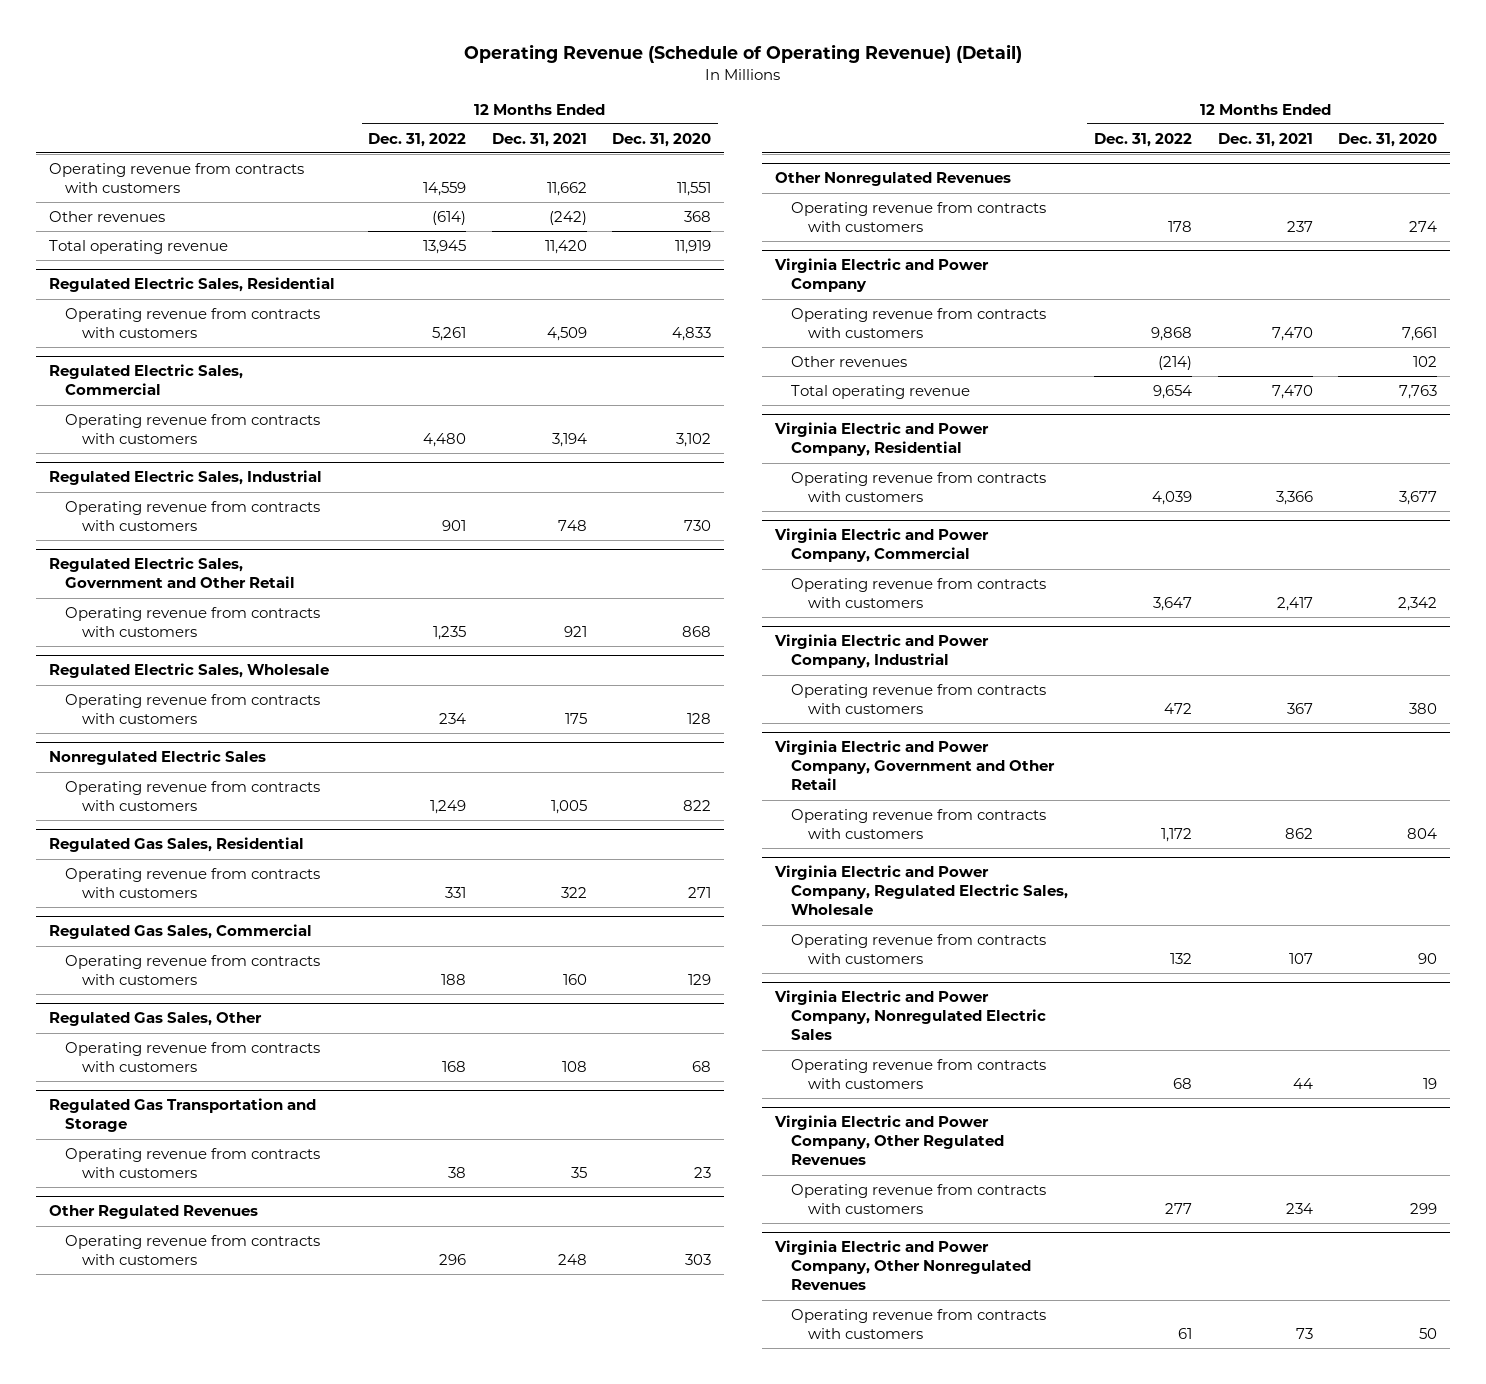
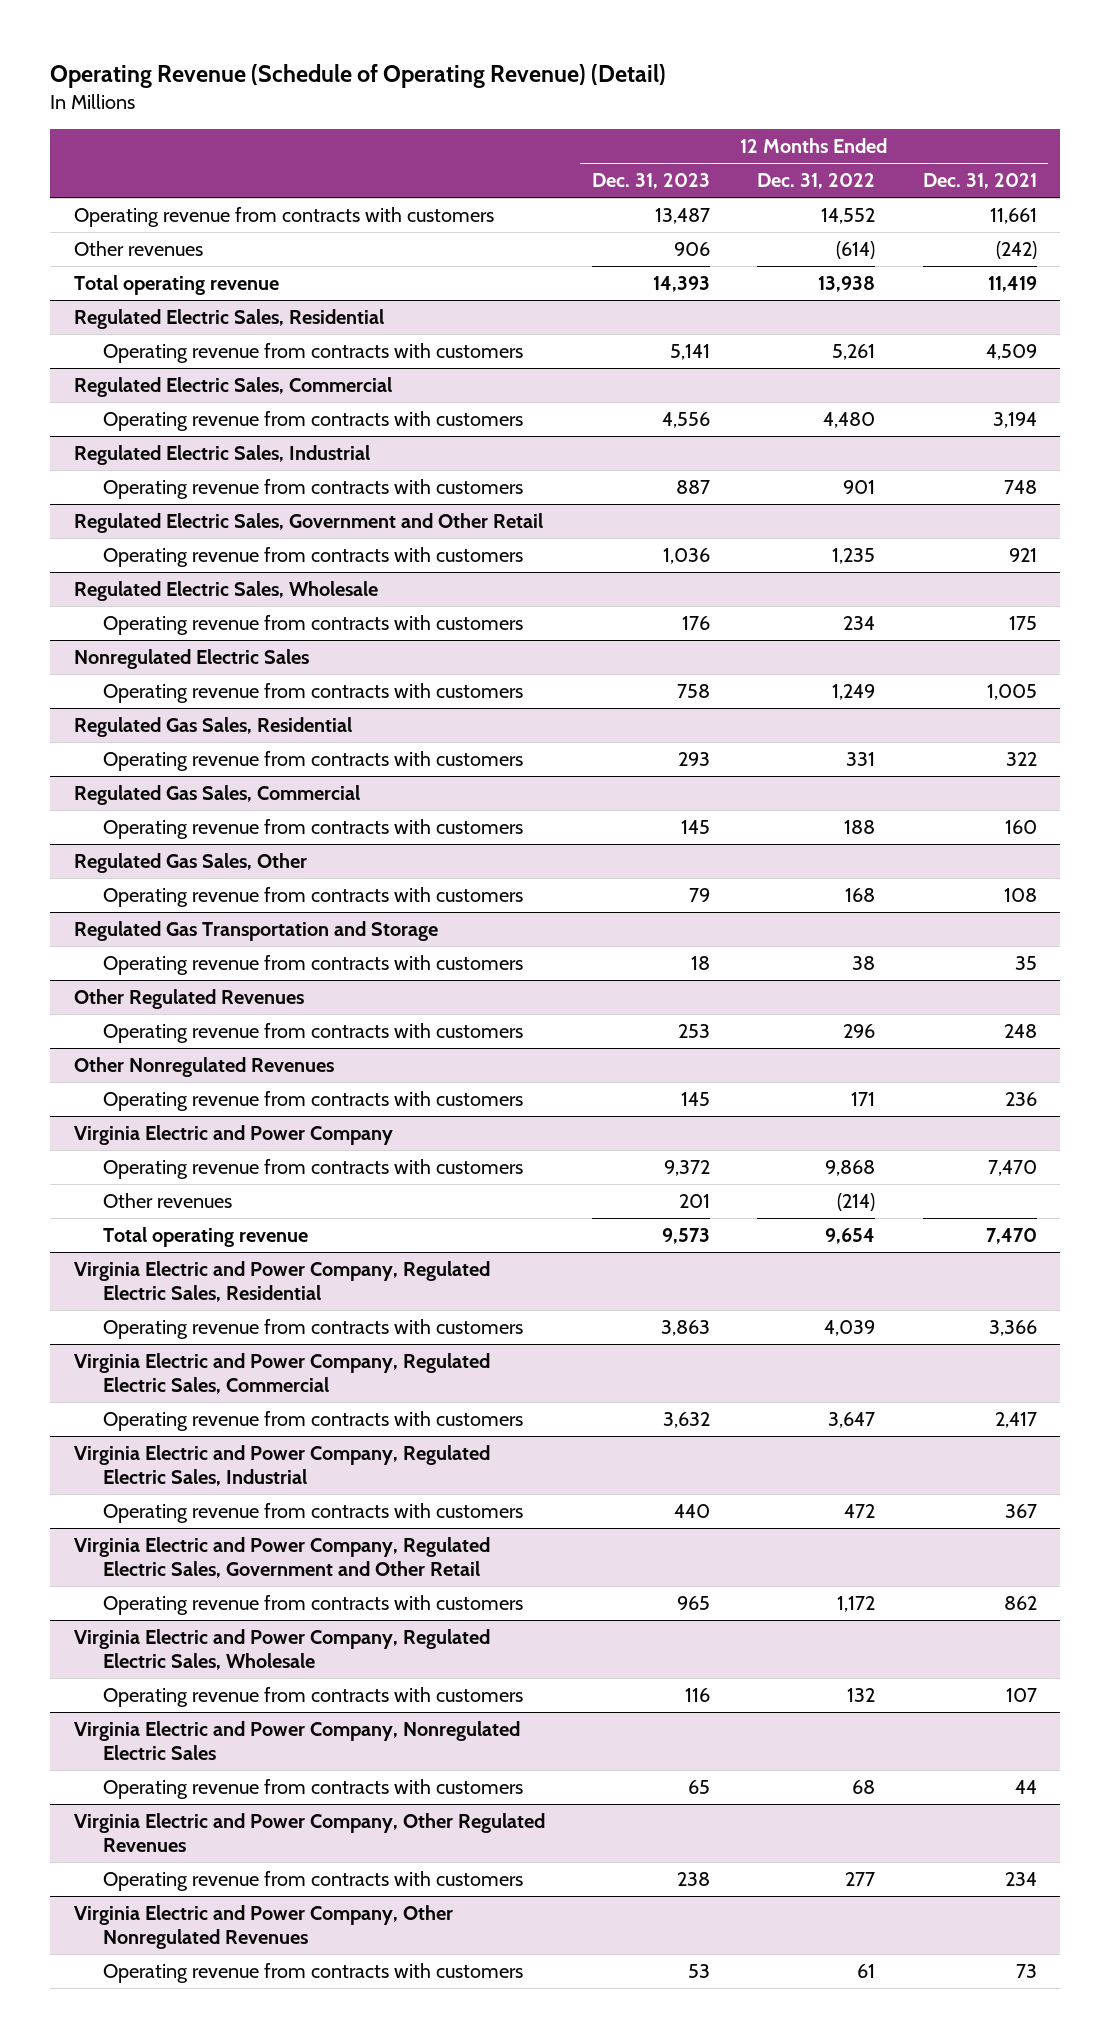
- | 12 Months Ended Dec. 31, 2022 | 12 Months Ended Dec. 31, 2021 | 12 Months Ended Dec. 31, 2020
+ | 12 Months Ended Dec. 31, 2023 | 12 Months Ended Dec. 31, 2022 | 12 Months Ended Dec. 31, 2021
- Operating revenue from contracts with customers | 14,559 | 11,662 | 11,551
+ Operating revenue from contracts with customers | 13,487 | 14,552 | 11,661
- Total operating revenue | 13,945 | 11,420 | 11,919
+ Total operating revenue | 14,393 | 13,938 | 11,419
@ Other Nonregulated Revenues
- Operating revenue from contracts with customers | 178 | 237 | 274
+ Operating revenue from contracts with customers | 145 | 171 | 236
- Virginia Electric and Power Company, Residential
+ Virginia Electric and Power Company, Regulated Electric Sales, Residential
- Virginia Electric and Power Company, Commercial
+ Virginia Electric and Power Company, Regulated Electric Sales, Commercial
- Virginia Electric and Power Company, Industrial
+ Virginia Electric and Power Company, Regulated Electric Sales, Industrial
- Virginia Electric and Power Company, Government and Other Retail
+ Virginia Electric and Power Company, Regulated Electric Sales, Government and Other Retail

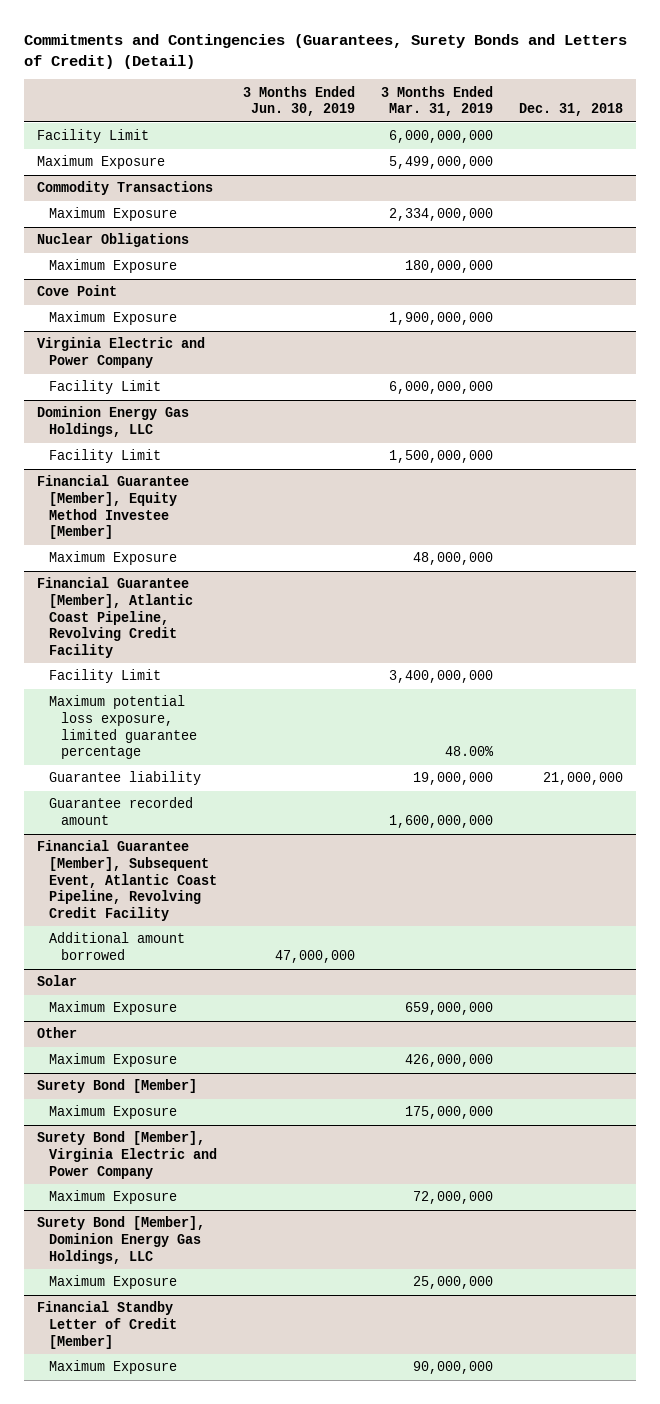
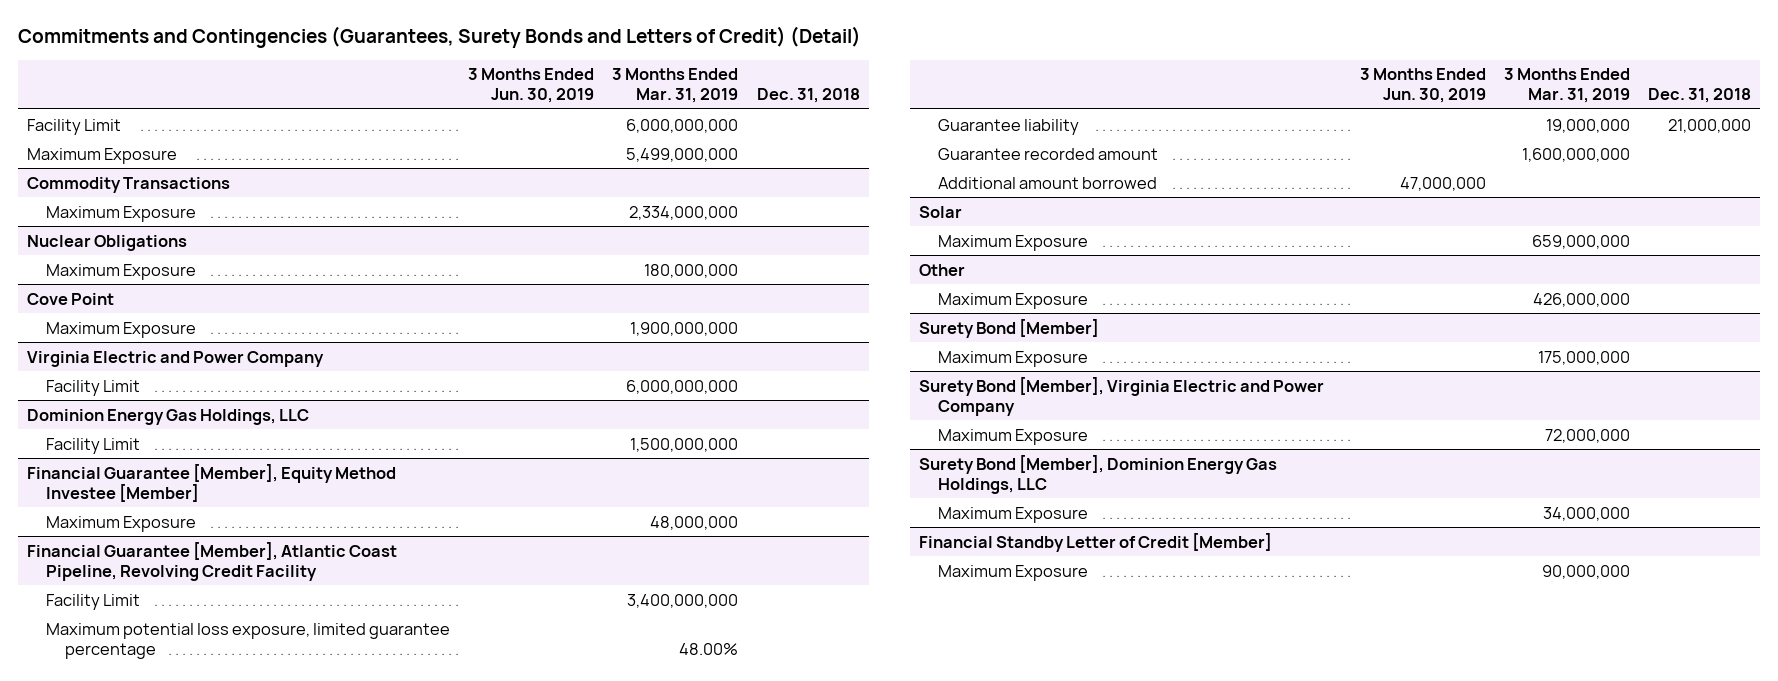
- Financial Guarantee [Member], Subsequent Event, Atlantic Coast Pipeline, Revolving Credit Facility
@ Surety Bond [Member], Dominion Energy Gas Holdings, LLC
- Maximum Exposure | | 25,000,000 |
+ Maximum Exposure | | 34,000,000 |

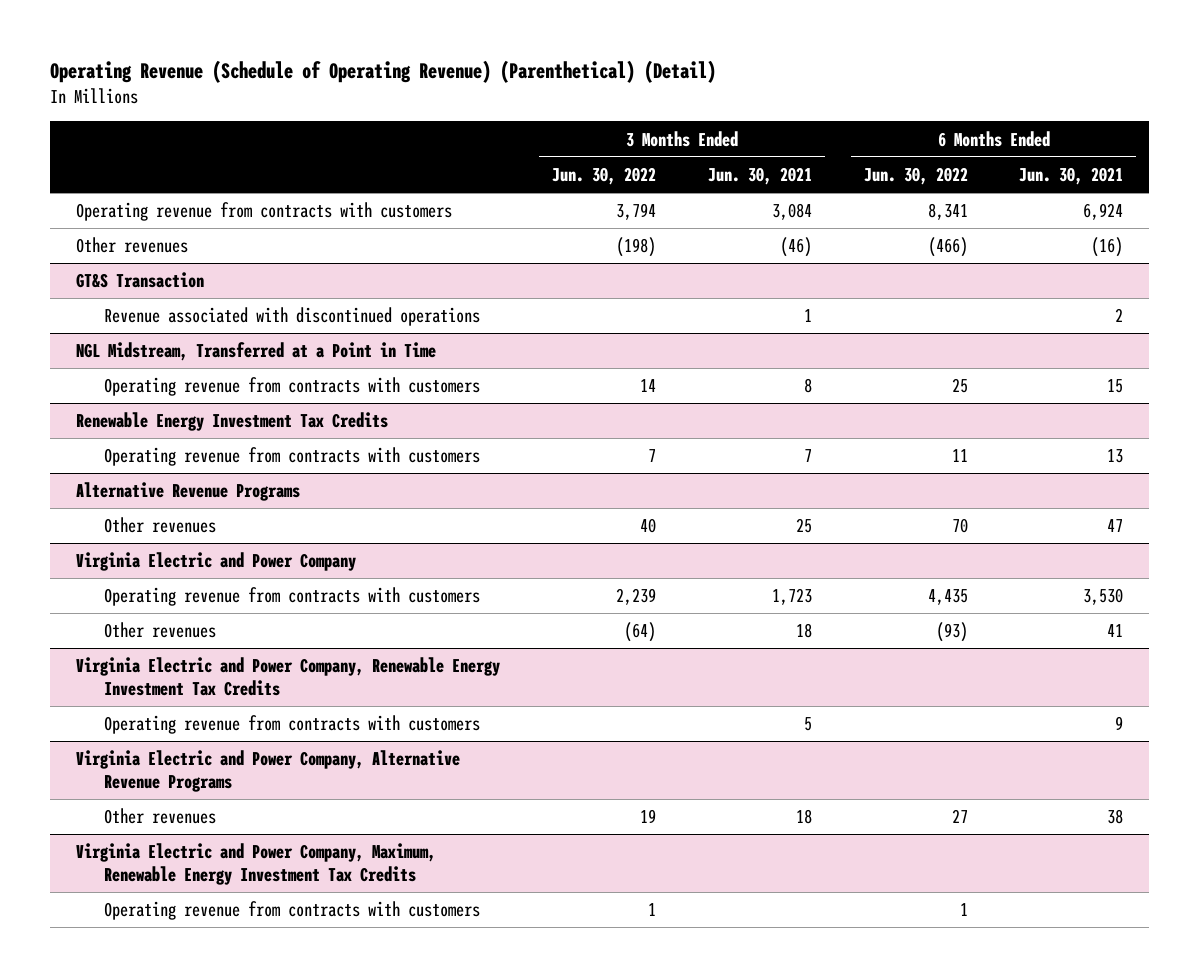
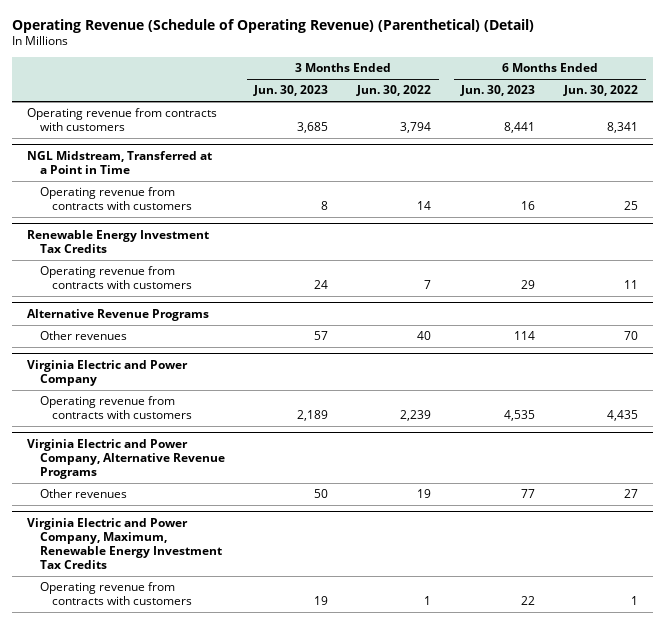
- | 3 Months Ended Jun. 30, 2022 | 3 Months Ended Jun. 30, 2021 | 6 Months Ended Jun. 30, 2022 | 6 Months Ended Jun. 30, 2021
+ | 3 Months Ended Jun. 30, 2023 | 3 Months Ended Jun. 30, 2022 | 6 Months Ended Jun. 30, 2023 | 6 Months Ended Jun. 30, 2022
- Other revenues | (198) | (46) | (466) | (16)
- GT&S Transaction
- Revenue associated with discontinued operations | | 1 | | 2
@ Virginia Electric and Power Company
- Other revenues | (64) | 18 | (93) | 41
- Virginia Electric and Power Company, Renewable Energy Investment Tax Credits
- Operating revenue from contracts with customers | | 5 | | 9

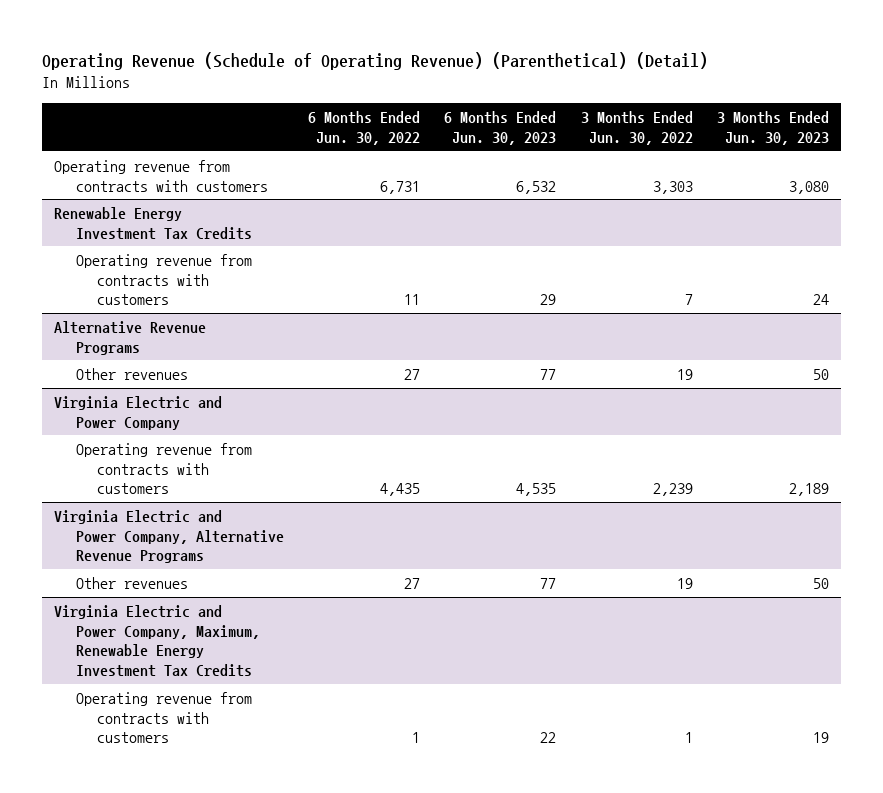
- | 3 Months Ended Jun. 30, 2023 | 3 Months Ended Jun. 30, 2022 | 6 Months Ended Jun. 30, 2023 | 6 Months Ended Jun. 30, 2022
+ | 6 Months Ended Jun. 30, 2022 | 6 Months Ended Jun. 30, 2023 | 3 Months Ended Jun. 30, 2022 | 3 Months Ended Jun. 30, 2023
- Operating revenue from contracts with customers | 3,685 | 3,794 | 8,441 | 8,341
- NGL Midstream, Transferred at a Point in Time
- Operating revenue from contracts with customers | 8 | 14 | 16 | 25
+ Operating revenue from contracts with customers | 6,731 | 6,532 | 3,303 | 3,080
@ Alternative Revenue Programs
- Other revenues | 57 | 40 | 114 | 70
+ Other revenues | 27 | 77 | 19 | 50

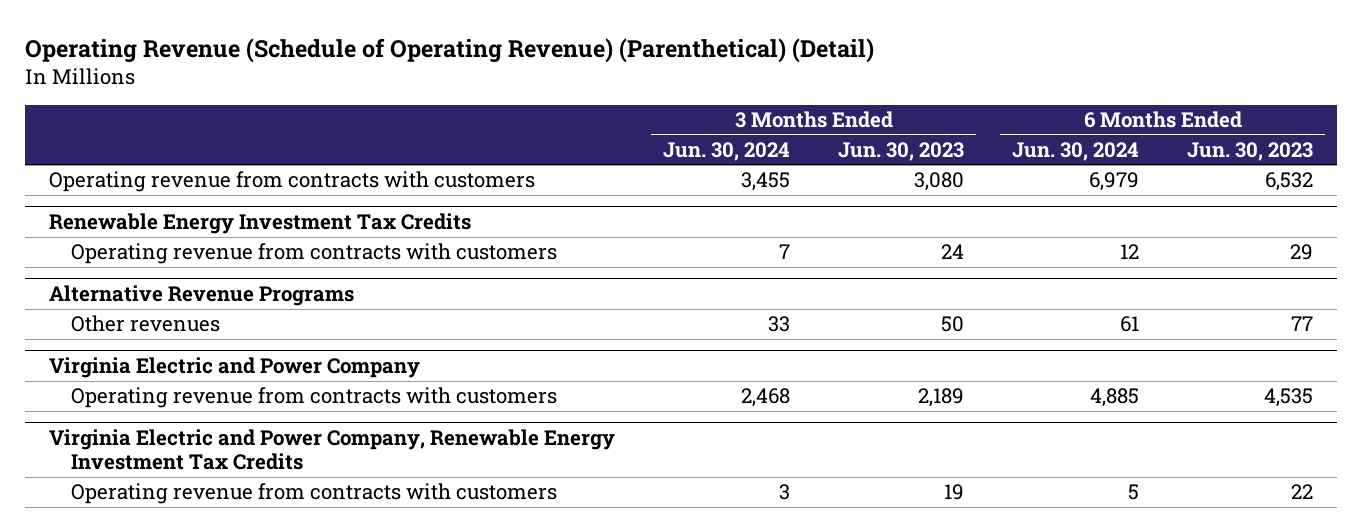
- | 6 Months Ended Jun. 30, 2022 | 6 Months Ended Jun. 30, 2023 | 3 Months Ended Jun. 30, 2022 | 3 Months Ended Jun. 30, 2023
+ | 3 Months Ended Jun. 30, 2024 | 3 Months Ended Jun. 30, 2023 | 6 Months Ended Jun. 30, 2024 | 6 Months Ended Jun. 30, 2023
- Virginia Electric and Power Company, Alternative Revenue Programs
- Other revenues | 27 | 77 | 19 | 50
- Virginia Electric and Power Company, Maximum, Renewable Energy Investment Tax Credits
+ Virginia Electric and Power Company, Renewable Energy Investment Tax Credits

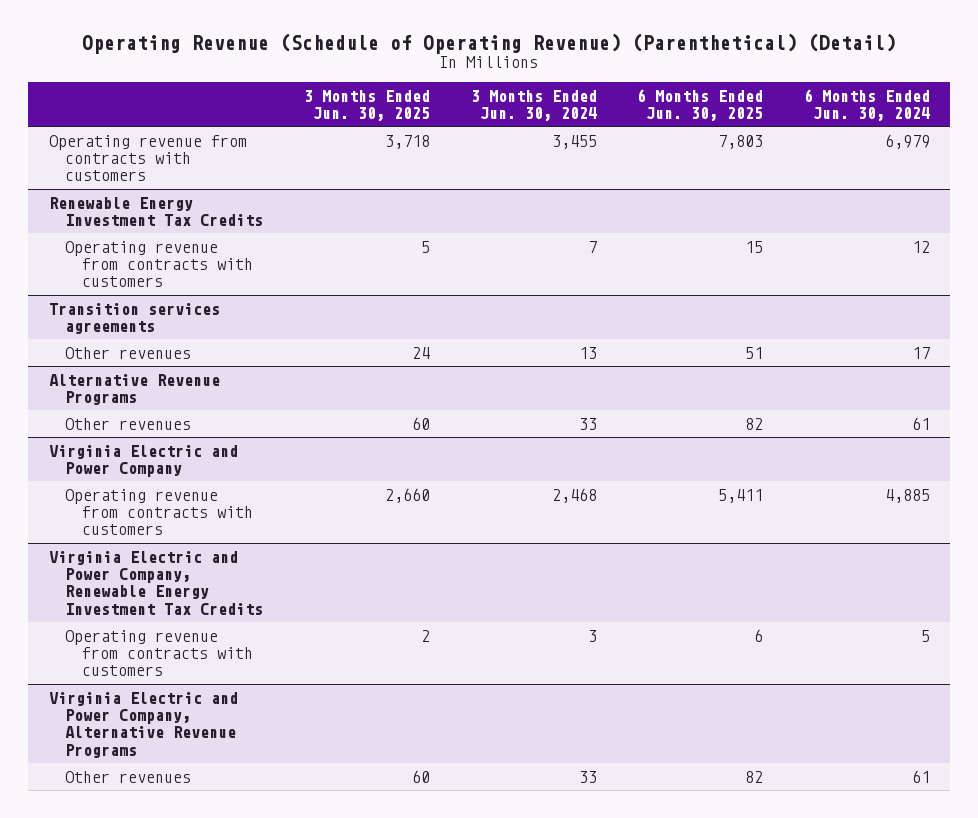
- | 3 Months Ended Jun. 30, 2024 | 3 Months Ended Jun. 30, 2023 | 6 Months Ended Jun. 30, 2024 | 6 Months Ended Jun. 30, 2023
+ | 3 Months Ended Jun. 30, 2025 | 3 Months Ended Jun. 30, 2024 | 6 Months Ended Jun. 30, 2025 | 6 Months Ended Jun. 30, 2024
+ Transition services agreements
+ Other revenues | 24 | 13 | 51 | 17
+ Virginia Electric and Power Company, Alternative Revenue Programs
+ Other revenues | 60 | 33 | 82 | 61

